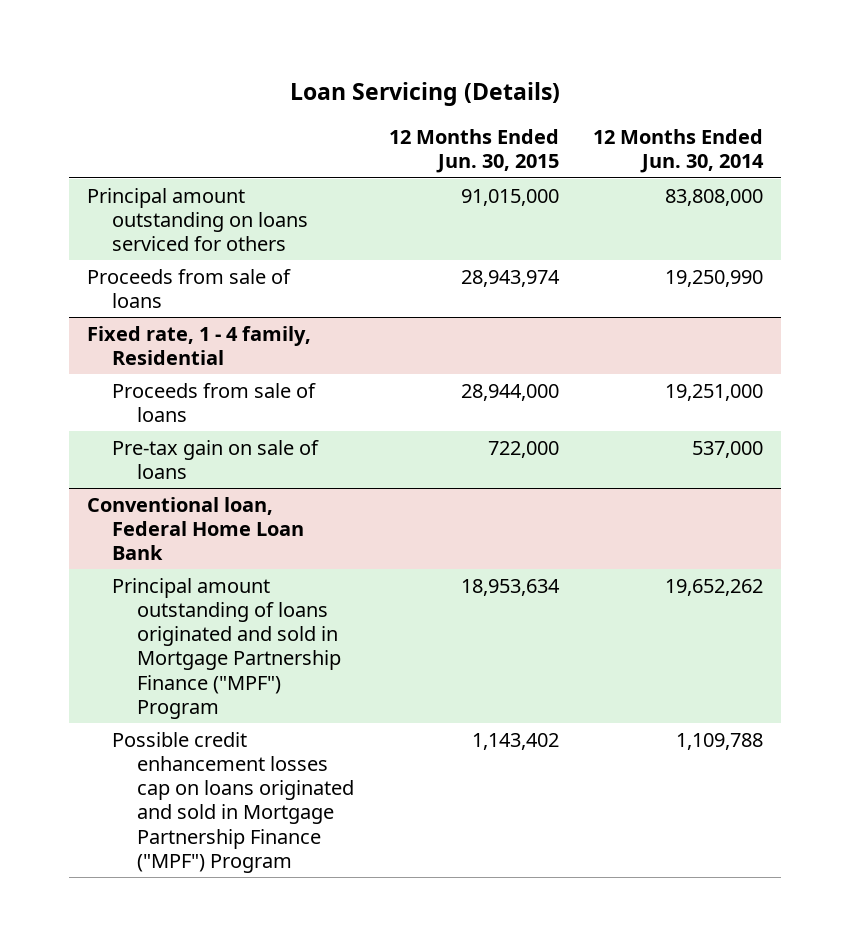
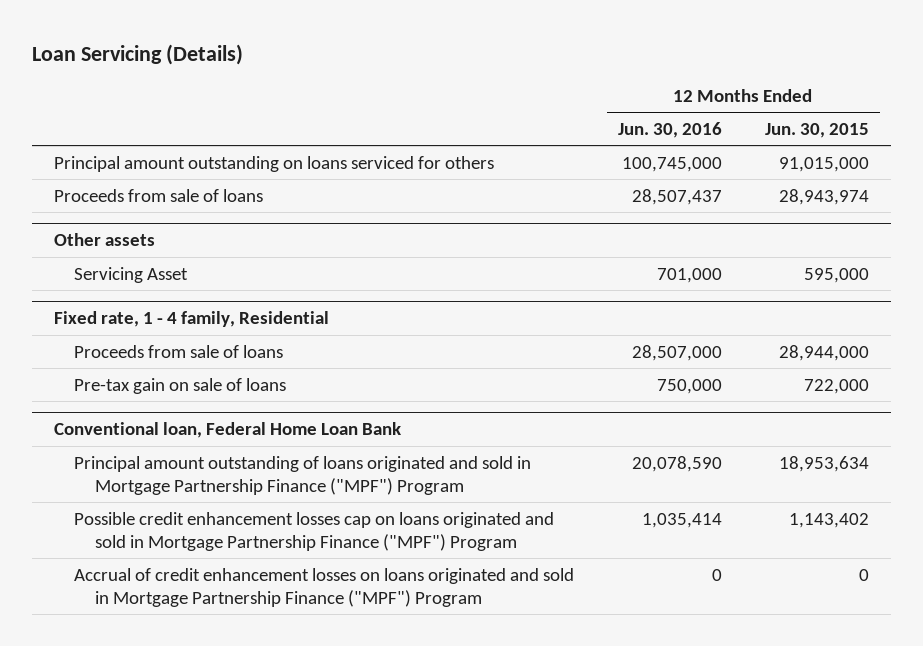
- | 12 Months Ended Jun. 30, 2015 | 12 Months Ended Jun. 30, 2014
+ | 12 Months Ended Jun. 30, 2016 | 12 Months Ended Jun. 30, 2015
+ Other assets
+ Servicing Asset | 701,000 | 595,000
@ Conventional loan, Federal Home Loan Bank
+ Accrual of credit enhancement losses on loans originated and sold in Mortgage Partnership Finance ("MPF") Program | 0 | 0

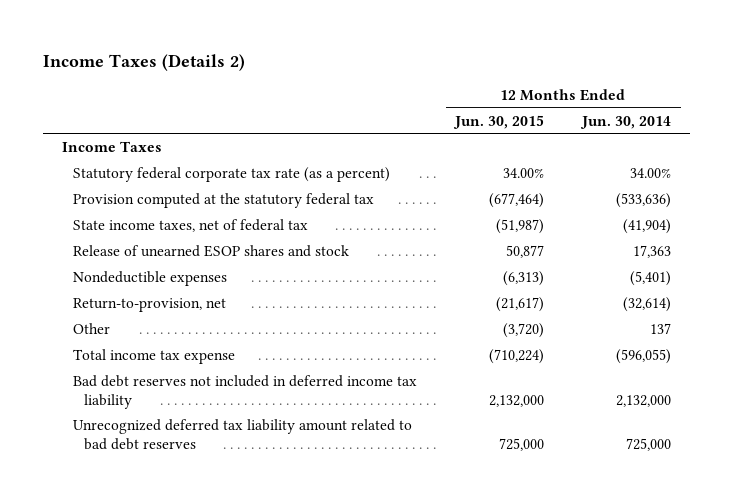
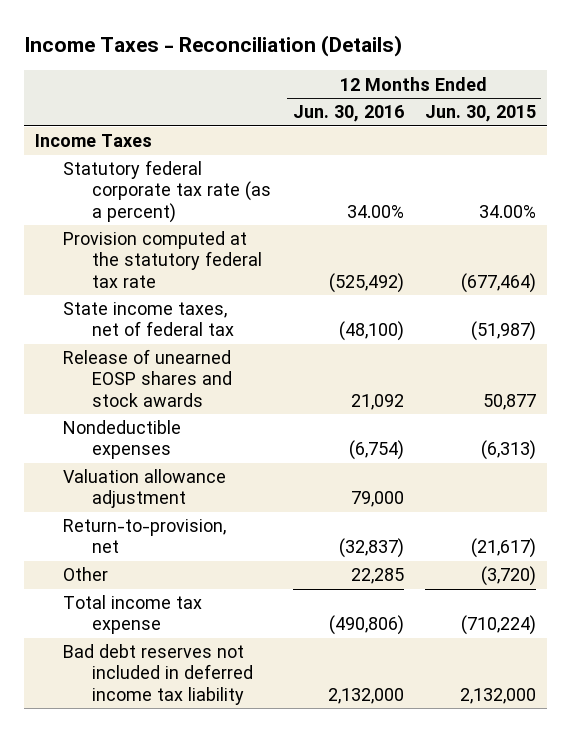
- Income Taxes (Details 2)
+ Income Taxes - Reconciliation (Details)
- | 12 Months Ended Jun. 30, 2015 | 12 Months Ended Jun. 30, 2014
+ | 12 Months Ended Jun. 30, 2016 | 12 Months Ended Jun. 30, 2015
- Provision computed at the statutory federal tax | (677,464) | (533,636)
+ Provision computed at the statutory federal tax rate | (525,492) | (677,464)
- Release of unearned ESOP shares and stock | 50,877 | 17,363
+ Release of unearned EOSP shares and stock awards | 21,092 | 50,877
+ Valuation allowance adjustment | 79,000 |
- Unrecognized deferred tax liability amount related to bad debt reserves | 725,000 | 725,000

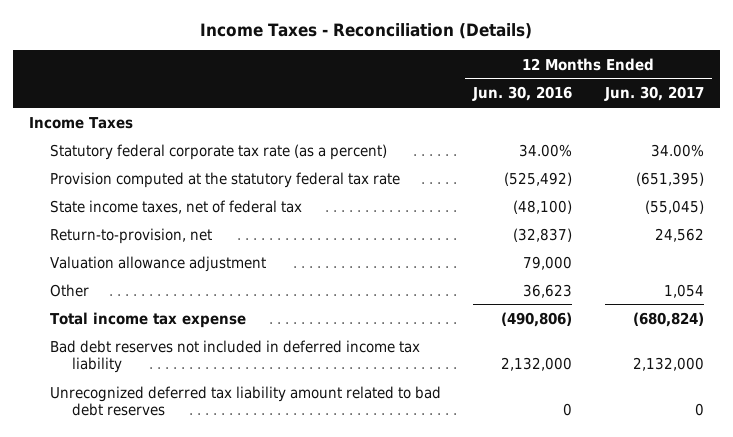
- | 12 Months Ended Jun. 30, 2016 | 12 Months Ended Jun. 30, 2015
+ | 12 Months Ended Jun. 30, 2016 | 12 Months Ended Jun. 30, 2017
- Release of unearned EOSP shares and stock awards | 21,092 | 50,877
- Nondeductible expenses | (6,754) | (6,313)
- Other | 22,285 | (3,720)
moved down: Valuation allowance adjustment | 79,000 |
+ Other | 36,623 | 1,054
+ Unrecognized deferred tax liability amount related to bad debt reserves | 0 | 0

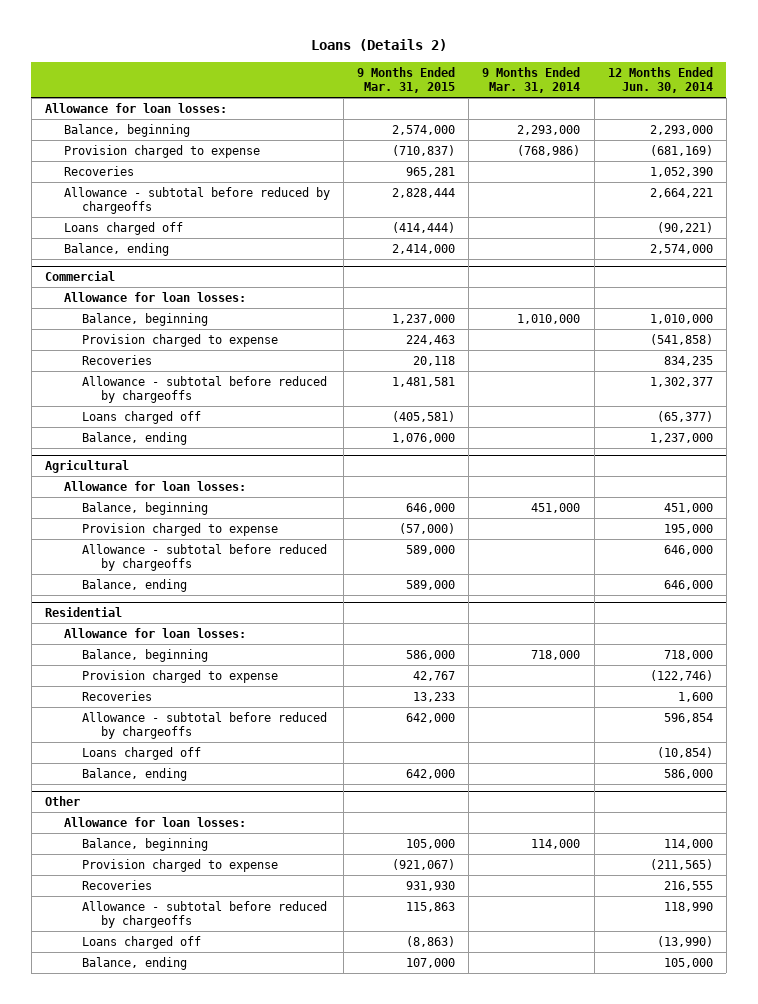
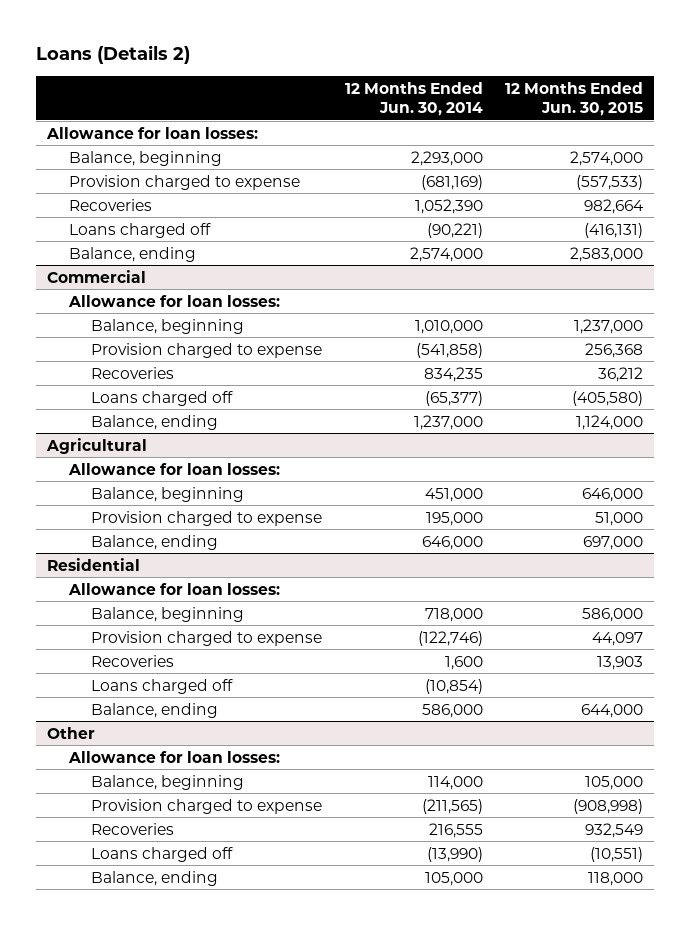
- | 9 Months Ended Mar. 31, 2015 | 9 Months Ended Mar. 31, 2014 | 12 Months Ended Jun. 30, 2014
+ | 12 Months Ended Jun. 30, 2014 | 12 Months Ended Jun. 30, 2015
- Allowance - subtotal before reduced by chargeoffs | 2,828,444 | | 2,664,221
@ Commercial
- Allowance - subtotal before reduced by chargeoffs | 1,481,581 | | 1,302,377
@ Agricultural
- Allowance - subtotal before reduced by chargeoffs | 589,000 | | 646,000
@ Residential
- Allowance - subtotal before reduced by chargeoffs | 642,000 | | 596,854
@ Other
- Allowance - subtotal before reduced by chargeoffs | 115,863 | | 118,990

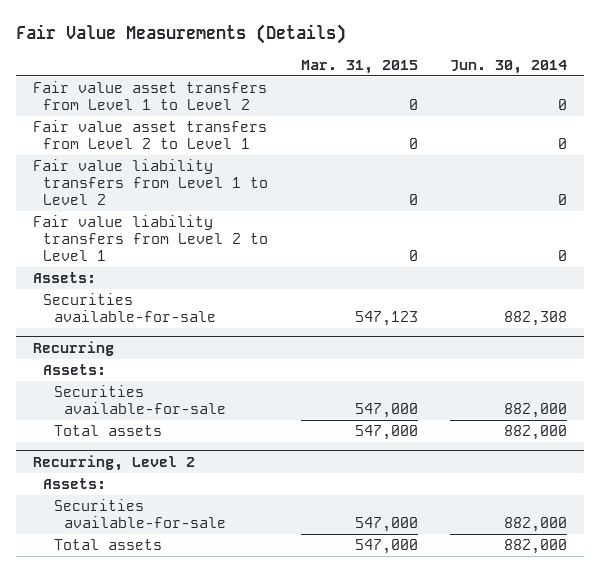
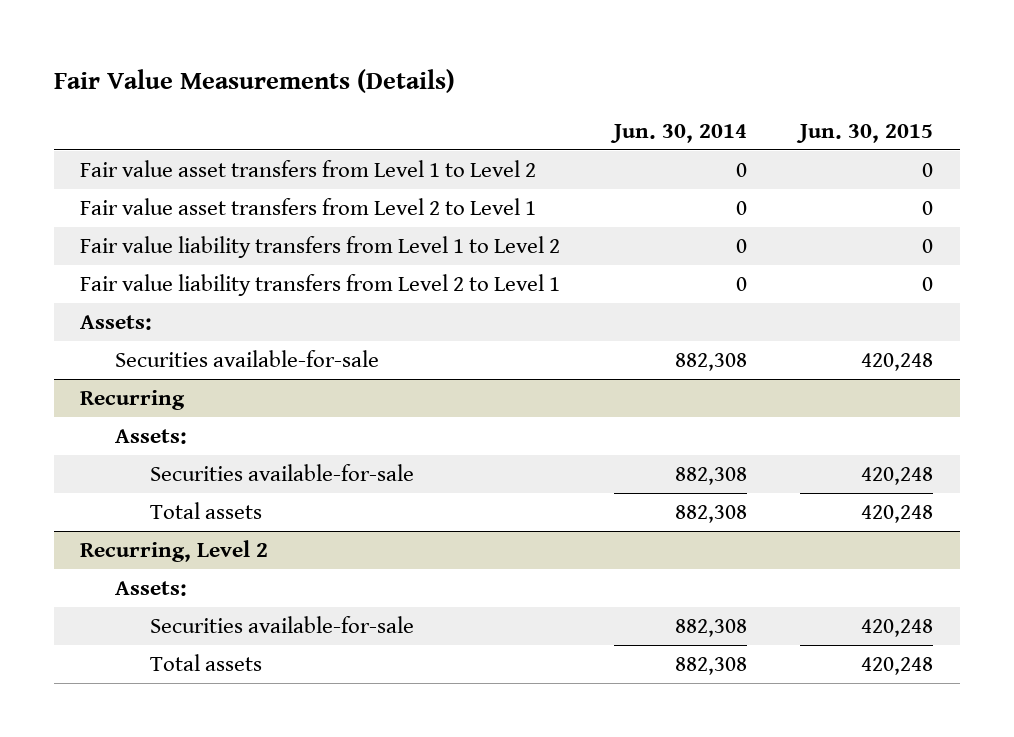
- | Mar. 31, 2015 | Jun. 30, 2014
+ | Jun. 30, 2014 | Jun. 30, 2015
@ Recurring
- Securities available-for-sale | 547,000 | 882,000
- Total assets | 547,000 | 882,000
+ Securities available-for-sale | 882,308 | 420,248
+ Total assets | 882,308 | 420,248
@ Recurring, Level 2
- Securities available-for-sale | 547,000 | 882,000
- Total assets | 547,000 | 882,000
+ Securities available-for-sale | 882,308 | 420,248
+ Total assets | 882,308 | 420,248

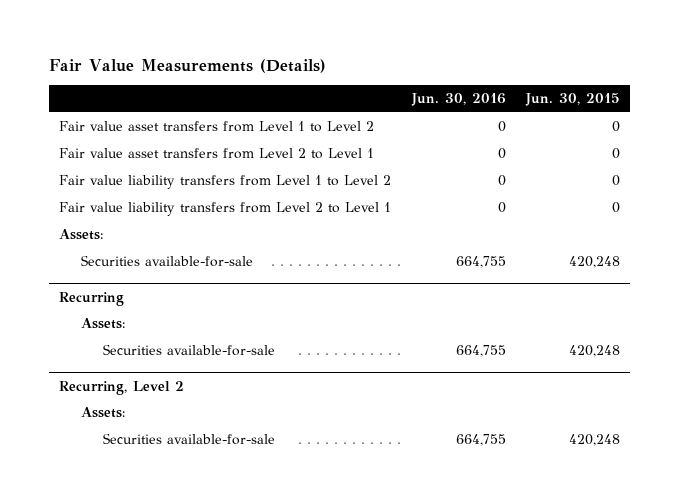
- | Jun. 30, 2014 | Jun. 30, 2015
+ | Jun. 30, 2016 | Jun. 30, 2015
@ Recurring
- Total assets | 882,308 | 420,248
@ Recurring, Level 2
- Total assets | 882,308 | 420,248

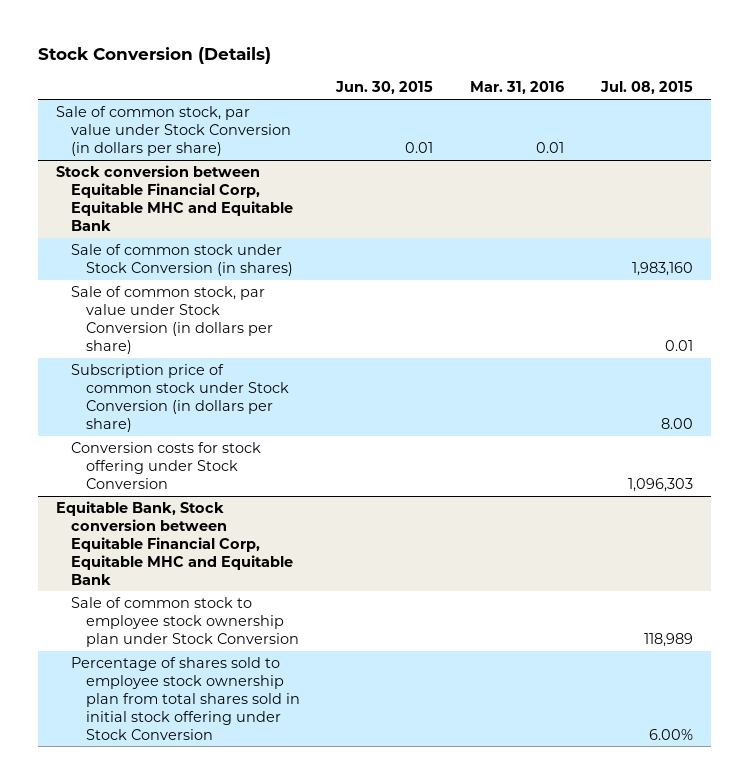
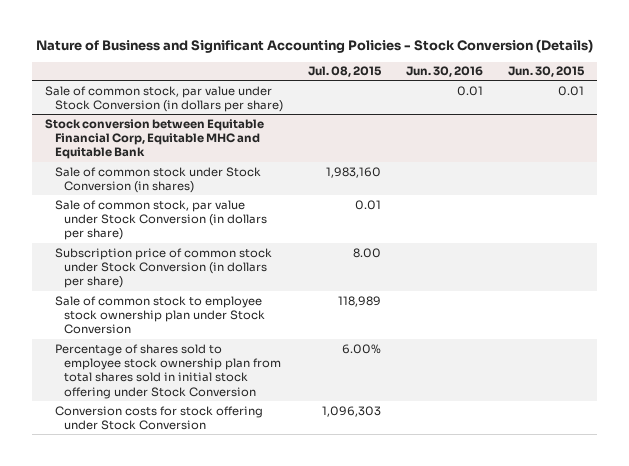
- Stock Conversion (Details)
+ Nature of Business and Significant Accounting Policies - Stock Conversion (Details)
- | Jun. 30, 2015 | Mar. 31, 2016 | Jul. 08, 2015
+ | Jul. 08, 2015 | Jun. 30, 2016 | Jun. 30, 2015
- Equitable Bank, Stock conversion between Equitable Financial Corp, Equitable MHC and Equitable Bank
@ Stock conversion between Equitable Financial Corp, Equitable MHC and Equitable Bank
moved down: Conversion costs for stock offering under Stock Conversion | 1,096,303 | |

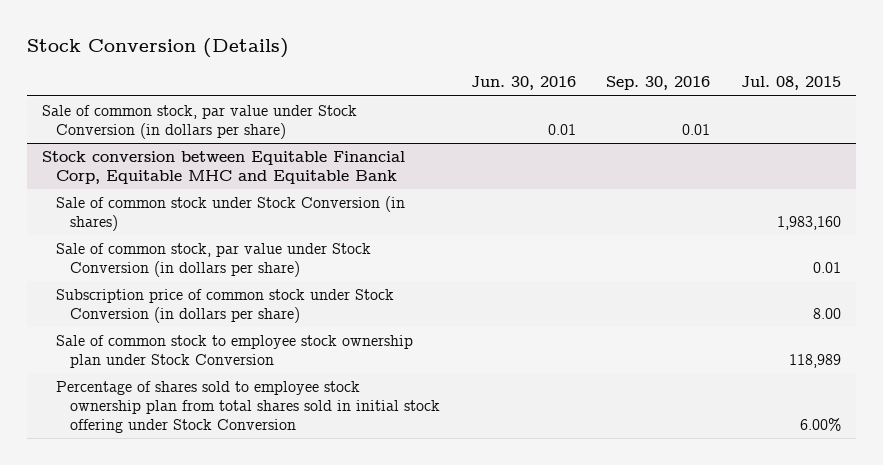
- Nature of Business and Significant Accounting Policies - Stock Conversion (Details)
+ Stock Conversion (Details)
- | Jul. 08, 2015 | Jun. 30, 2016 | Jun. 30, 2015
+ | Jun. 30, 2016 | Sep. 30, 2016 | Jul. 08, 2015
@ Stock conversion between Equitable Financial Corp, Equitable MHC and Equitable Bank
- Conversion costs for stock offering under Stock Conversion | 1,096,303 | |

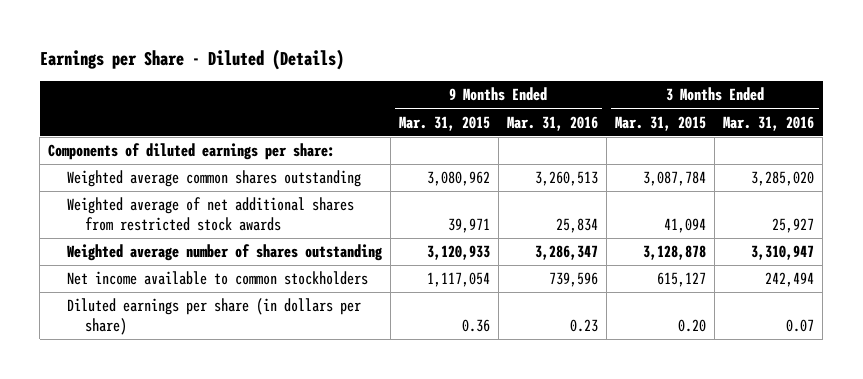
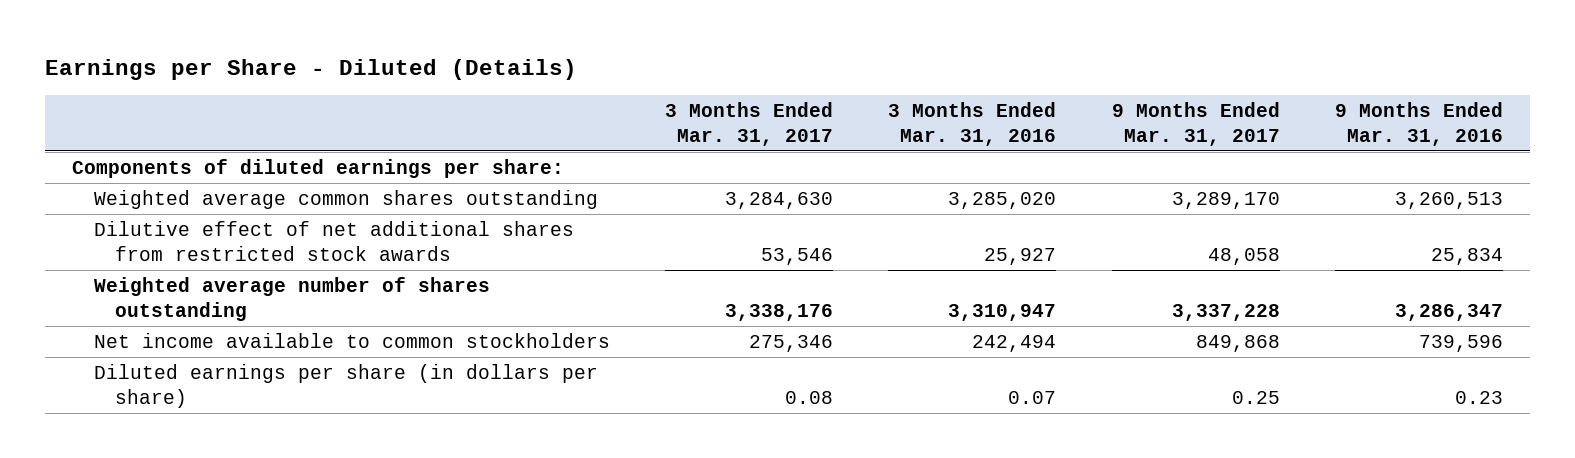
- | 9 Months Ended Mar. 31, 2015 | 9 Months Ended Mar. 31, 2016 | 3 Months Ended Mar. 31, 2015 | 3 Months Ended Mar. 31, 2016
+ | 3 Months Ended Mar. 31, 2017 | 3 Months Ended Mar. 31, 2016 | 9 Months Ended Mar. 31, 2017 | 9 Months Ended Mar. 31, 2016
- Weighted average of net additional shares from restricted stock awards | 39,971 | 25,834 | 41,094 | 25,927
+ Dilutive effect of net additional shares from restricted stock awards | 53,546 | 25,927 | 48,058 | 25,834

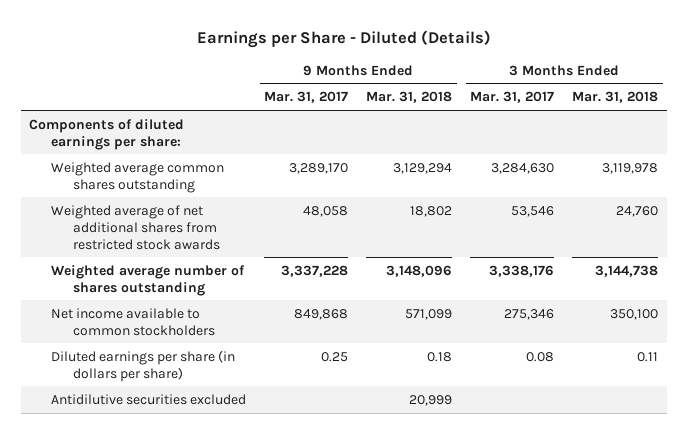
- | 3 Months Ended Mar. 31, 2017 | 3 Months Ended Mar. 31, 2016 | 9 Months Ended Mar. 31, 2017 | 9 Months Ended Mar. 31, 2016
+ | 9 Months Ended Mar. 31, 2017 | 9 Months Ended Mar. 31, 2018 | 3 Months Ended Mar. 31, 2017 | 3 Months Ended Mar. 31, 2018
- Dilutive effect of net additional shares from restricted stock awards | 53,546 | 25,927 | 48,058 | 25,834
+ Weighted average of net additional shares from restricted stock awards | 48,058 | 18,802 | 53,546 | 24,760
+ Antidilutive securities excluded | | 20,999 | |

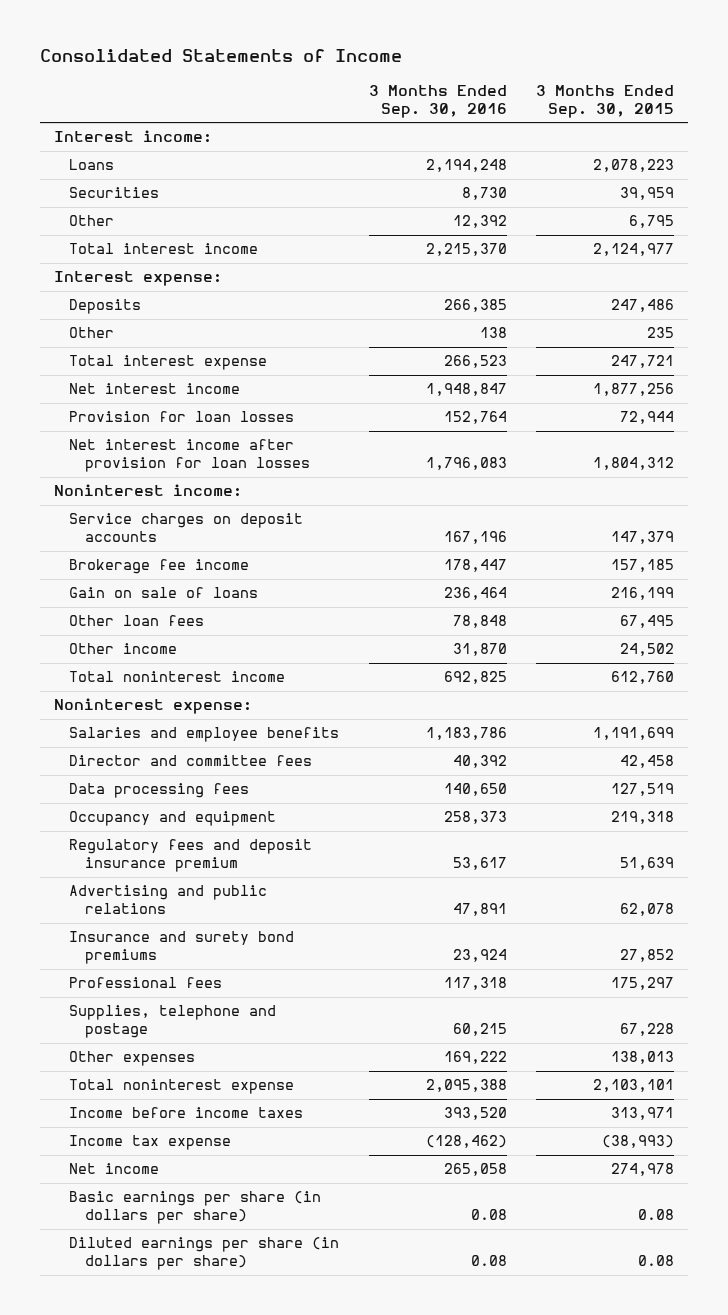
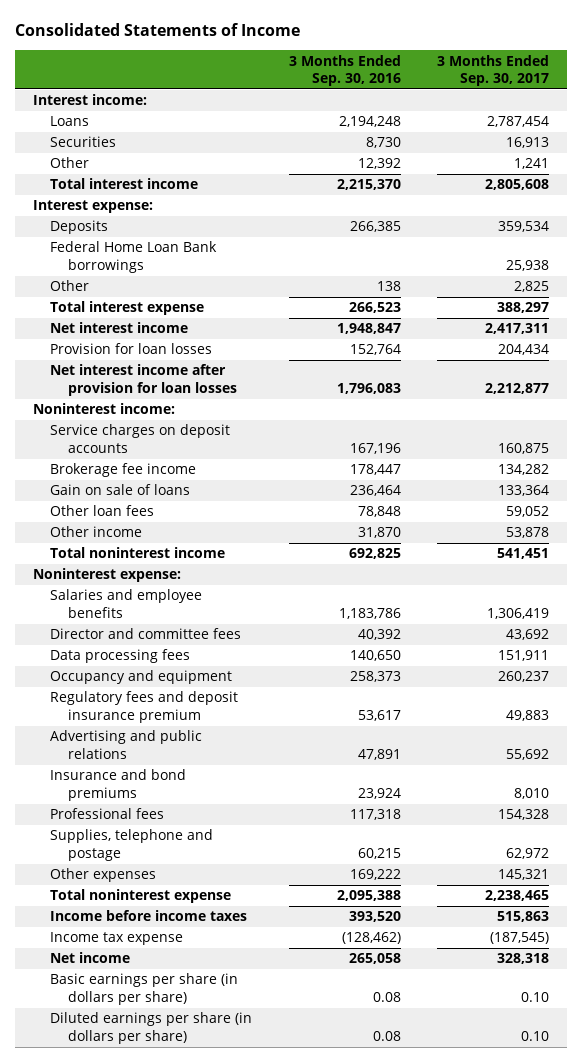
- | 3 Months Ended Sep. 30, 2016 | 3 Months Ended Sep. 30, 2015
+ | 3 Months Ended Sep. 30, 2016 | 3 Months Ended Sep. 30, 2017
+ Federal Home Loan Bank borrowings | | 25,938
- Insurance and surety bond premiums | 23,924 | 27,852
+ Insurance and bond premiums | 23,924 | 8,010

